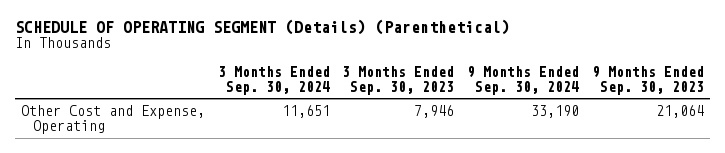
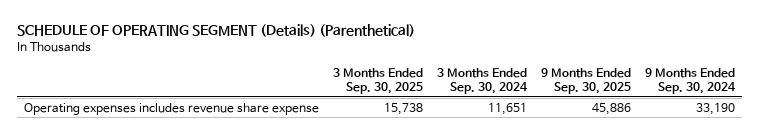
- | 3 Months Ended Sep. 30, 2024 | 3 Months Ended Sep. 30, 2023 | 9 Months Ended Sep. 30, 2024 | 9 Months Ended Sep. 30, 2023
+ | 3 Months Ended Sep. 30, 2025 | 3 Months Ended Sep. 30, 2024 | 9 Months Ended Sep. 30, 2025 | 9 Months Ended Sep. 30, 2024
- Other Cost and Expense, Operating | 11,651 | 7,946 | 33,190 | 21,064
+ Operating expenses includes revenue share expense | 15,738 | 11,651 | 45,886 | 33,190

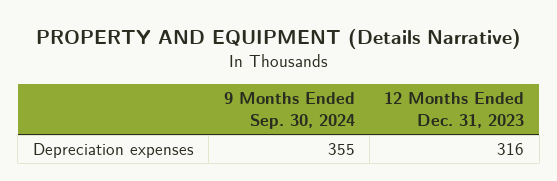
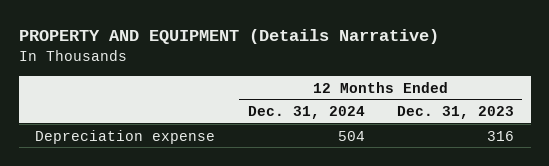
- | 9 Months Ended Sep. 30, 2024 | 12 Months Ended Dec. 31, 2023
+ | 12 Months Ended Dec. 31, 2024 | 12 Months Ended Dec. 31, 2023
- Depreciation expenses | 355 | 316
+ Depreciation expense | 504 | 316

